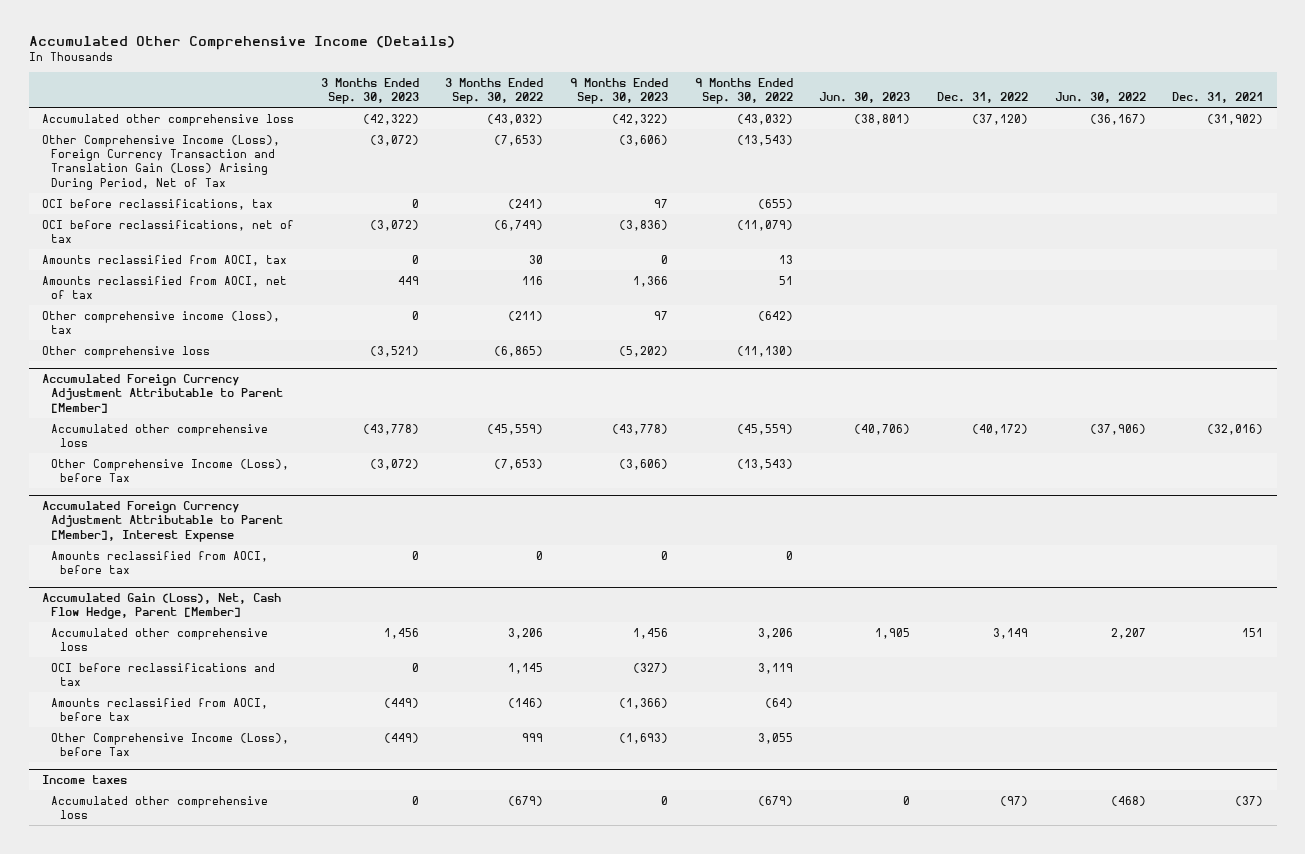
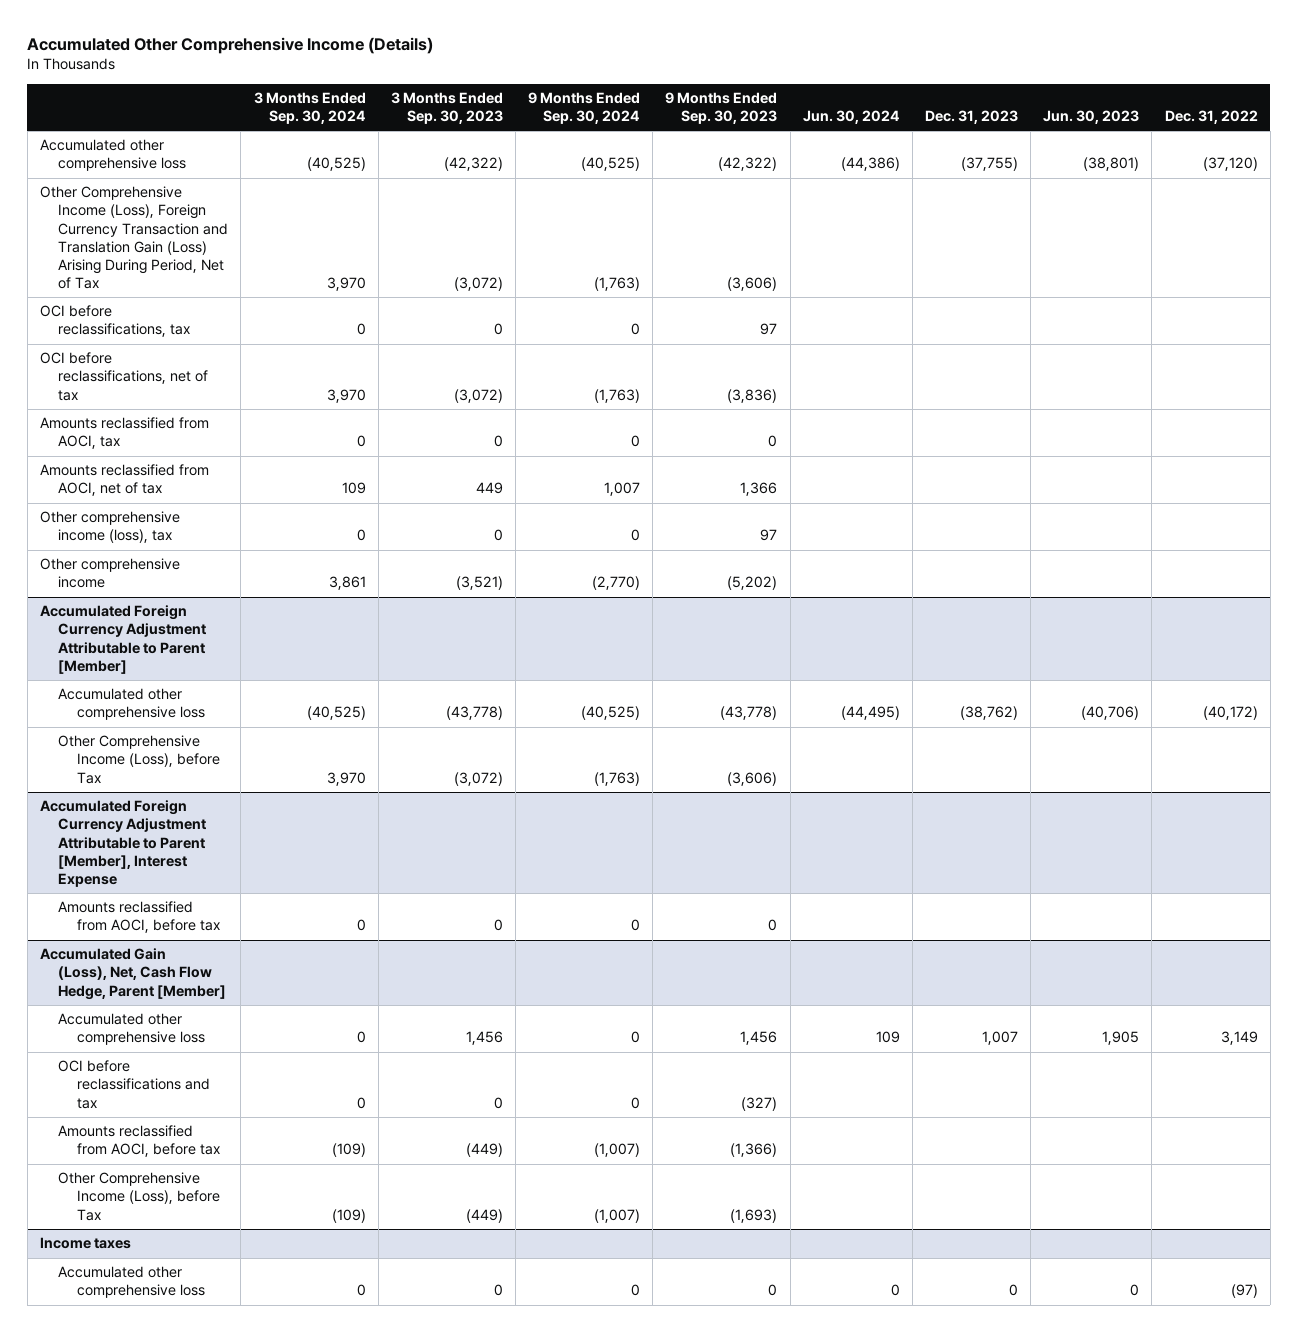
- | 3 Months Ended Sep. 30, 2023 | 3 Months Ended Sep. 30, 2022 | 9 Months Ended Sep. 30, 2023 | 9 Months Ended Sep. 30, 2022 | Jun. 30, 2023 | Dec. 31, 2022 | Jun. 30, 2022 | Dec. 31, 2021
+ | 3 Months Ended Sep. 30, 2024 | 3 Months Ended Sep. 30, 2023 | 9 Months Ended Sep. 30, 2024 | 9 Months Ended Sep. 30, 2023 | Jun. 30, 2024 | Dec. 31, 2023 | Jun. 30, 2023 | Dec. 31, 2022
- Other comprehensive loss | (3,521) | (6,865) | (5,202) | (11,130) | | | |
+ Other comprehensive income | 3,861 | (3,521) | (2,770) | (5,202) | | | |

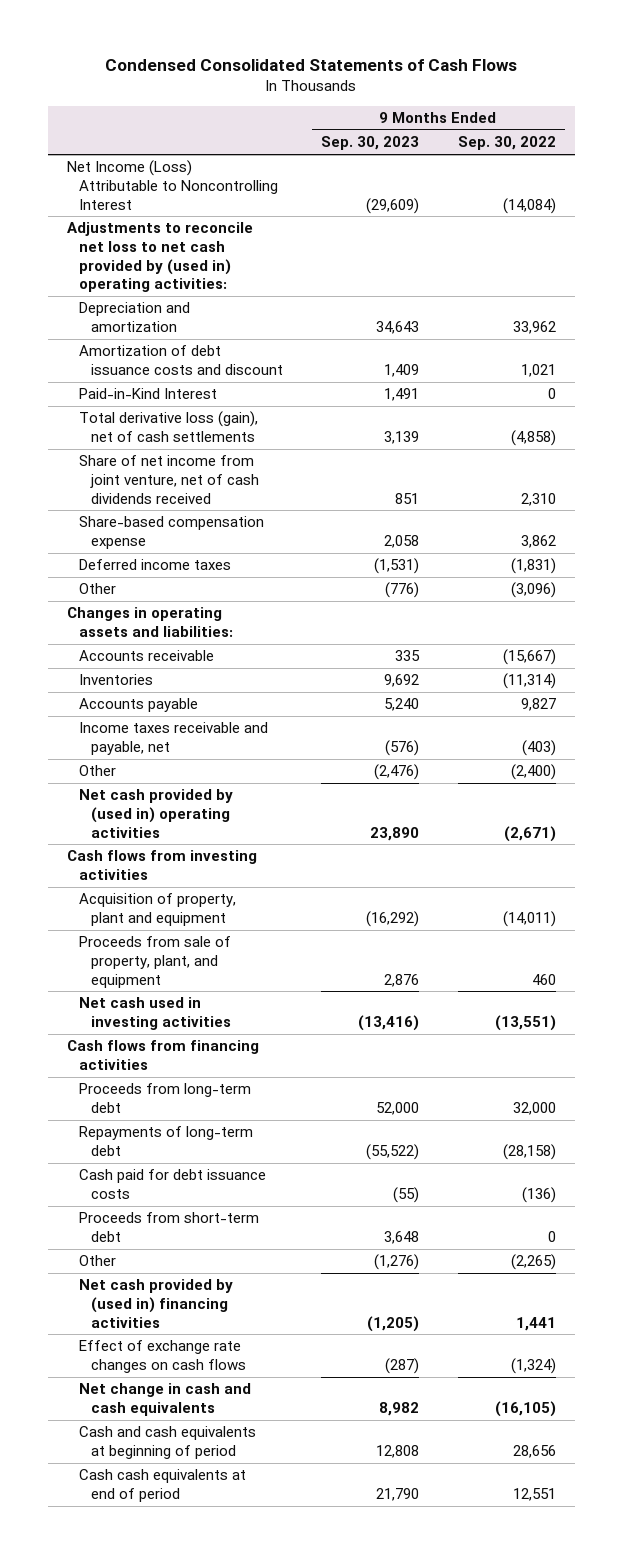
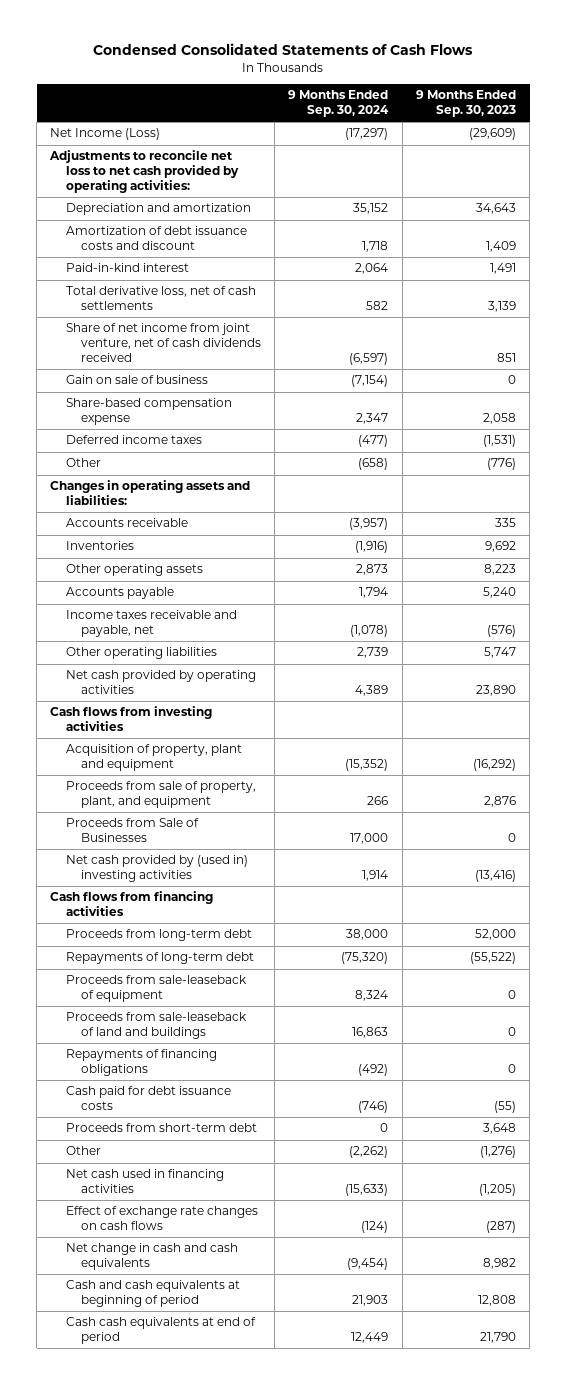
- | 9 Months Ended Sep. 30, 2023 | 9 Months Ended Sep. 30, 2022
+ | 9 Months Ended Sep. 30, 2024 | 9 Months Ended Sep. 30, 2023
- Net Income (Loss) Attributable to Noncontrolling Interest | (29,609) | (14,084)
- Adjustments to reconcile net loss to net cash provided by (used in) operating activities:
+ Net Income (Loss) | (17,297) | (29,609)
+ Adjustments to reconcile net loss to net cash provided by operating activities:
- Paid-in-Kind Interest | 1,491 | 0
- Total derivative loss (gain), net of cash settlements | 3,139 | (4,858)
+ Paid-in-kind interest | 2,064 | 1,491
+ Total derivative loss, net of cash settlements | 582 | 3,139
+ Gain on sale of business | (7,154) | 0
+ Other operating assets | 2,873 | 8,223
- Other | (2,476) | (2,400)
- Net cash provided by (used in) operating activities | 23,890 | (2,671)
+ Other operating liabilities | 2,739 | 5,747
+ Net cash provided by operating activities | 4,389 | 23,890
- Net cash used in investing activities | (13,416) | (13,551)
+ Proceeds from Sale of Businesses | 17,000 | 0
+ Net cash provided by (used in) investing activities | 1,914 | (13,416)
+ Proceeds from sale-leaseback of equipment | 8,324 | 0
+ Proceeds from sale-leaseback of land and buildings | 16,863 | 0
+ Repayments of financing obligations | (492) | 0
- Net cash provided by (used in) financing activities | (1,205) | 1,441
+ Net cash used in financing activities | (15,633) | (1,205)

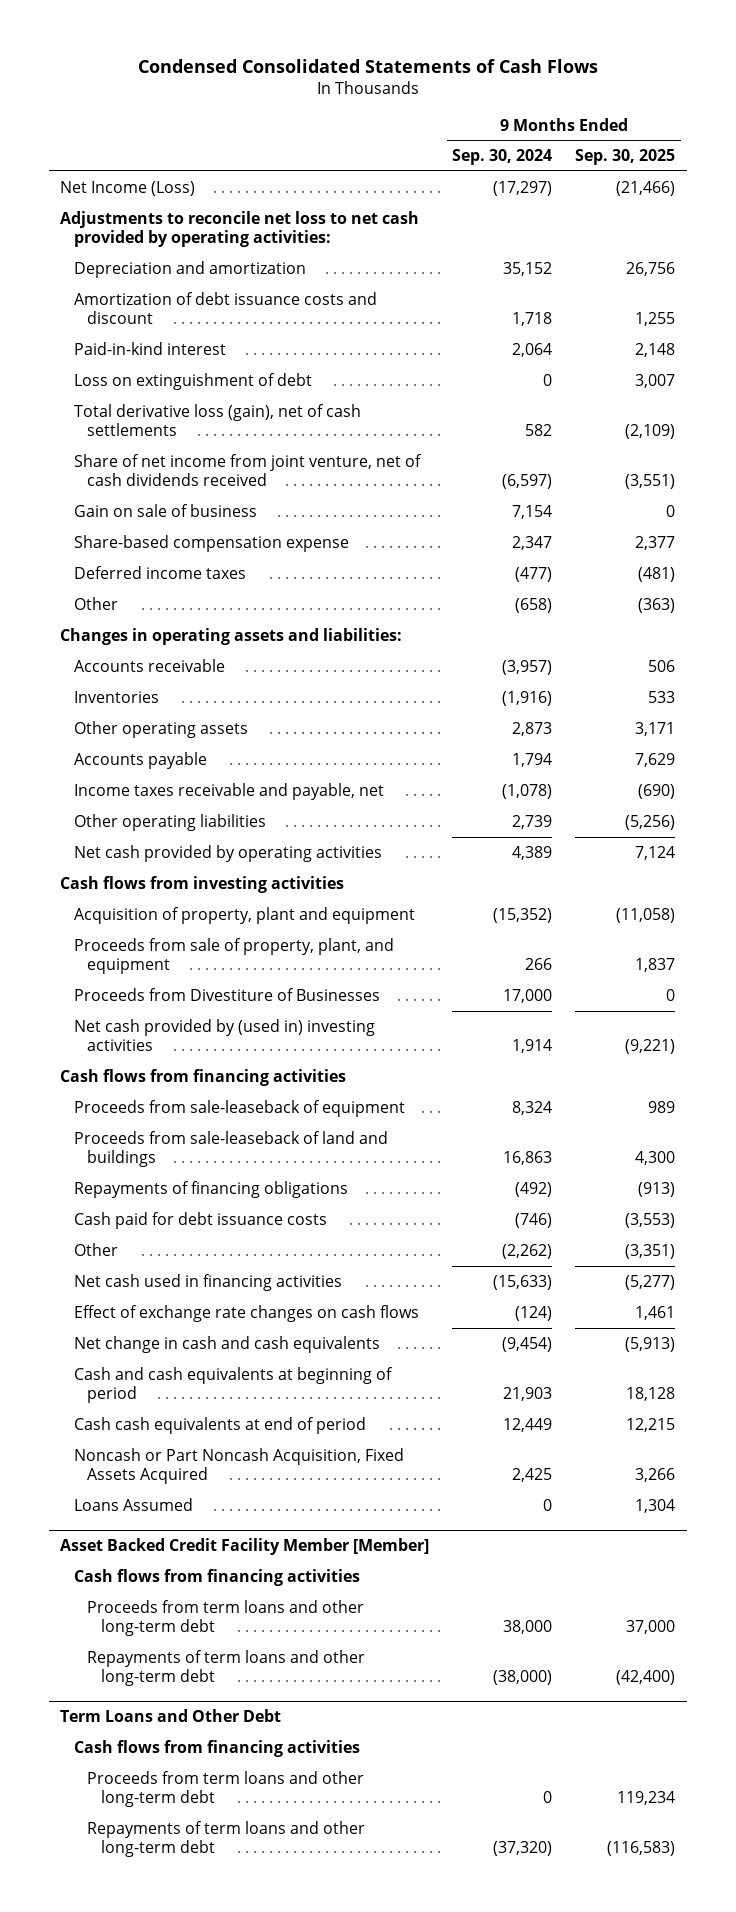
- | 9 Months Ended Sep. 30, 2024 | 9 Months Ended Sep. 30, 2023
+ | 9 Months Ended Sep. 30, 2024 | 9 Months Ended Sep. 30, 2025
- Total derivative loss, net of cash settlements | 582 | 3,139
+ Loss on extinguishment of debt | 0 | 3,007
+ Total derivative loss (gain), net of cash settlements | 582 | (2,109)
- Gain on sale of business | (7,154) | 0
+ Gain on sale of business | 7,154 | 0
- Proceeds from Sale of Businesses | 17,000 | 0
+ Proceeds from Divestiture of Businesses | 17,000 | 0
- Proceeds from long-term debt | 38,000 | 52,000
- Repayments of long-term debt | (75,320) | (55,522)
- Proceeds from short-term debt | 0 | 3,648
+ Noncash or Part Noncash Acquisition, Fixed Assets Acquired | 2,425 | 3,266
+ Loans Assumed | 0 | 1,304
+ Asset Backed Credit Facility Member [Member]
+ Cash flows from financing activities
+ Proceeds from term loans and other long-term debt | 38,000 | 37,000
+ Repayments of term loans and other long-term debt | (38,000) | (42,400)
+ Term Loans and Other Debt
+ Cash flows from financing activities
+ Proceeds from term loans and other long-term debt | 0 | 119,234
+ Repayments of term loans and other long-term debt | (37,320) | (116,583)

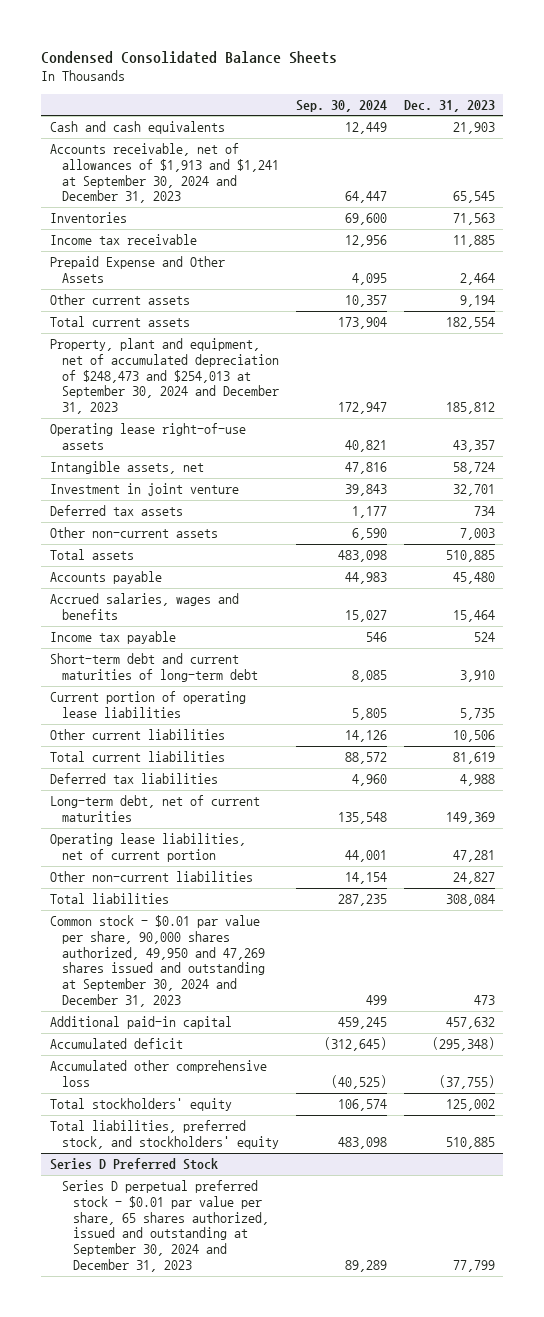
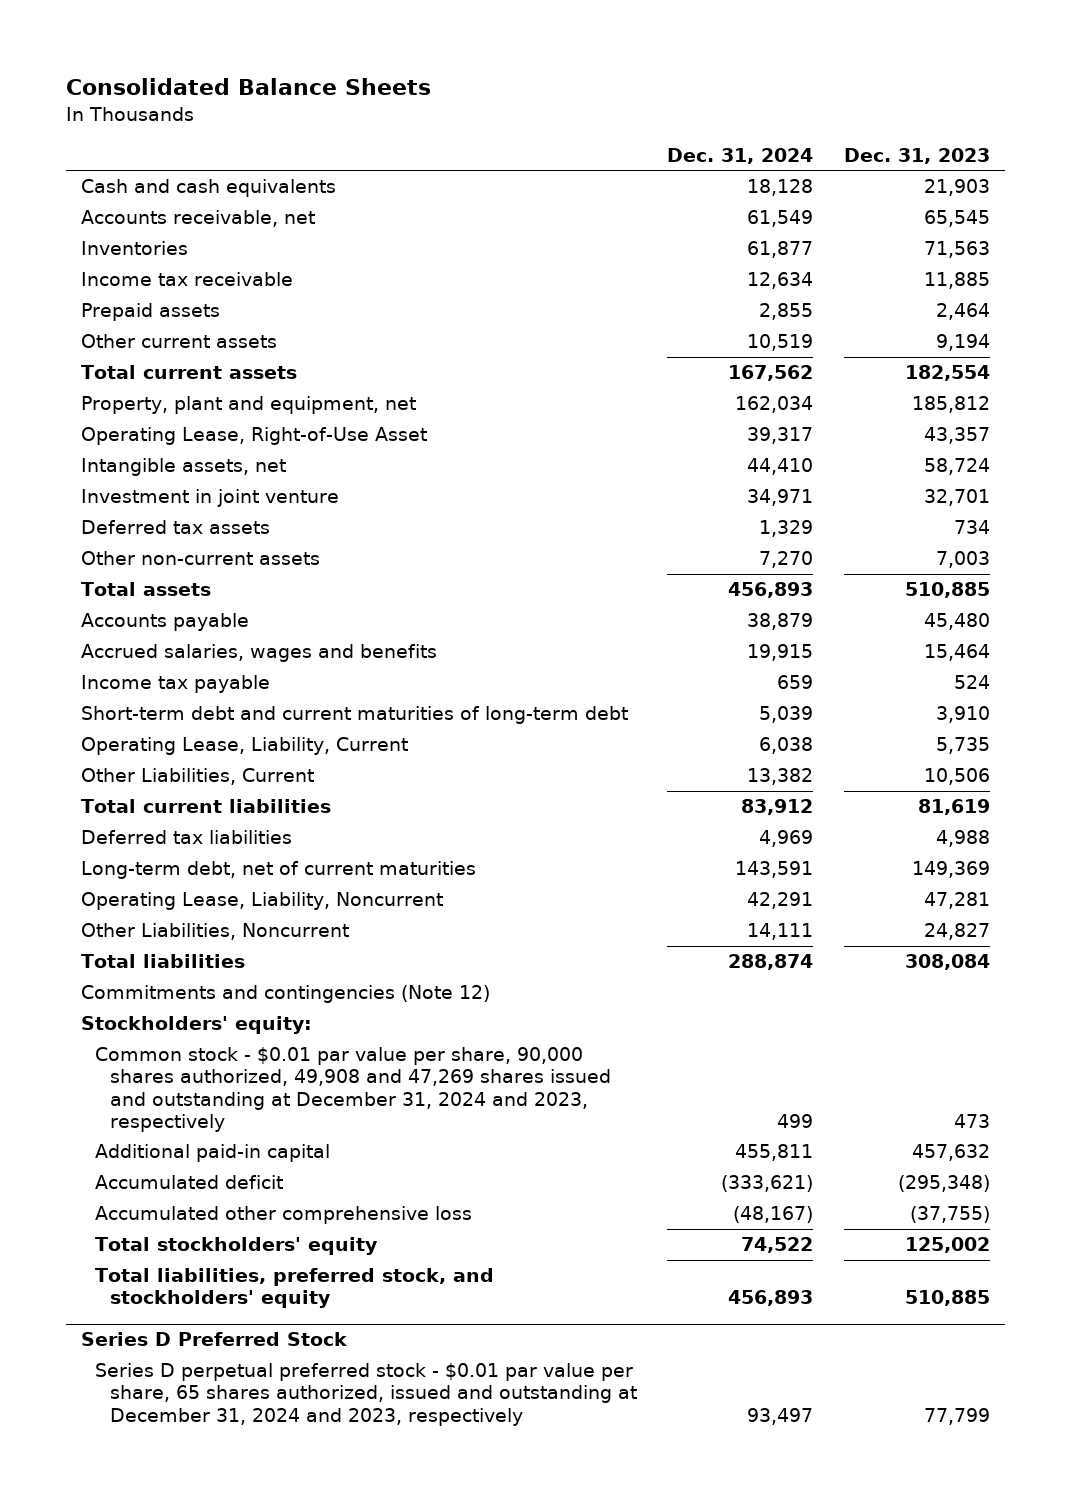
- Condensed Consolidated Balance Sheets
+ Consolidated Balance Sheets
- | Sep. 30, 2024 | Dec. 31, 2023
+ | Dec. 31, 2024 | Dec. 31, 2023
- Accounts receivable, net of allowances of $1,913 and $1,241 at September 30, 2024 and December 31, 2023 | 64,447 | 65,545
+ Accounts receivable, net | 61,549 | 65,545
- Prepaid Expense and Other Assets | 4,095 | 2,464
+ Prepaid assets | 2,855 | 2,464
- Property, plant and equipment, net of accumulated depreciation of $248,473 and $254,013 at September 30, 2024 and December 31, 2023 | 172,947 | 185,812
- Operating lease right-of-use assets | 40,821 | 43,357
+ Property, plant and equipment, net | 162,034 | 185,812
+ Operating Lease, Right-of-Use Asset | 39,317 | 43,357
- Current portion of operating lease liabilities | 5,805 | 5,735
- Other current liabilities | 14,126 | 10,506
+ Operating Lease, Liability, Current | 6,038 | 5,735
+ Other Liabilities, Current | 13,382 | 10,506
- Operating lease liabilities, net of current portion | 44,001 | 47,281
- Other non-current liabilities | 14,154 | 24,827
+ Operating Lease, Liability, Noncurrent | 42,291 | 47,281
+ Other Liabilities, Noncurrent | 14,111 | 24,827
- Common stock - $0.01 par value per share, 90,000 shares authorized, 49,950 and 47,269 shares issued and outstanding at September 30, 2024 and December 31, 2023 | 499 | 473
+ Commitments and contingencies (Note 12)
+ Stockholders' equity:
+ Common stock - $0.01 par value per share, 90,000 shares authorized, 49,908 and 47,269 shares issued and outstanding at December 31, 2024 and 2023, respectively | 499 | 473
@ Series D Preferred Stock
- Series D perpetual preferred stock - $0.01 par value per share, 65 shares authorized, issued and outstanding at September 30, 2024 and December 31, 2023 | 89,289 | 77,799
+ Series D perpetual preferred stock - $0.01 par value per share, 65 shares authorized, issued and outstanding at December 31, 2024 and 2023, respectively | 93,497 | 77,799

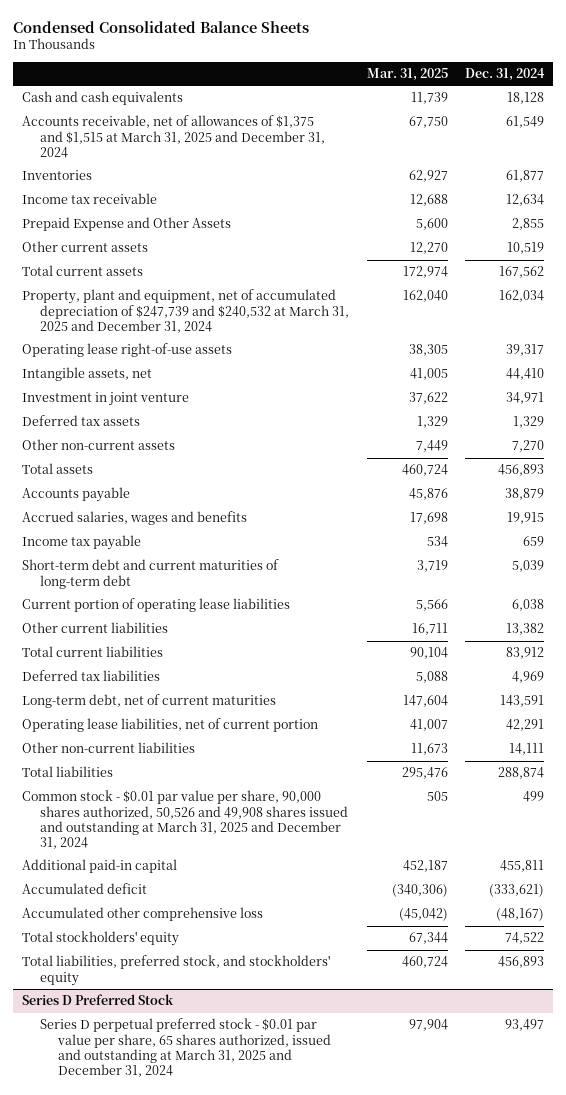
- Consolidated Balance Sheets
+ Condensed Consolidated Balance Sheets
- | Dec. 31, 2024 | Dec. 31, 2023
+ | Mar. 31, 2025 | Dec. 31, 2024
- Accounts receivable, net | 61,549 | 65,545
+ Accounts receivable, net of allowances of $1,375 and $1,515 at March 31, 2025 and December 31, 2024 | 67,750 | 61,549
- Prepaid assets | 2,855 | 2,464
+ Prepaid Expense and Other Assets | 5,600 | 2,855
- Property, plant and equipment, net | 162,034 | 185,812
- Operating Lease, Right-of-Use Asset | 39,317 | 43,357
+ Property, plant and equipment, net of accumulated depreciation of $247,739 and $240,532 at March 31, 2025 and December 31, 2024 | 162,040 | 162,034
+ Operating lease right-of-use assets | 38,305 | 39,317
- Operating Lease, Liability, Current | 6,038 | 5,735
- Other Liabilities, Current | 13,382 | 10,506
+ Current portion of operating lease liabilities | 5,566 | 6,038
+ Other current liabilities | 16,711 | 13,382
- Operating Lease, Liability, Noncurrent | 42,291 | 47,281
- Other Liabilities, Noncurrent | 14,111 | 24,827
+ Operating lease liabilities, net of current portion | 41,007 | 42,291
+ Other non-current liabilities | 11,673 | 14,111
- Commitments and contingencies (Note 12)
- Stockholders' equity:
- Common stock - $0.01 par value per share, 90,000 shares authorized, 49,908 and 47,269 shares issued and outstanding at December 31, 2024 and 2023, respectively | 499 | 473
+ Common stock - $0.01 par value per share, 90,000 shares authorized, 50,526 and 49,908 shares issued and outstanding at March 31, 2025 and December 31, 2024 | 505 | 499
@ Series D Preferred Stock
- Series D perpetual preferred stock - $0.01 par value per share, 65 shares authorized, issued and outstanding at December 31, 2024 and 2023, respectively | 93,497 | 77,799
+ Series D perpetual preferred stock - $0.01 par value per share, 65 shares authorized, issued and outstanding at March 31, 2025 and December 31, 2024 | 97,904 | 93,497

